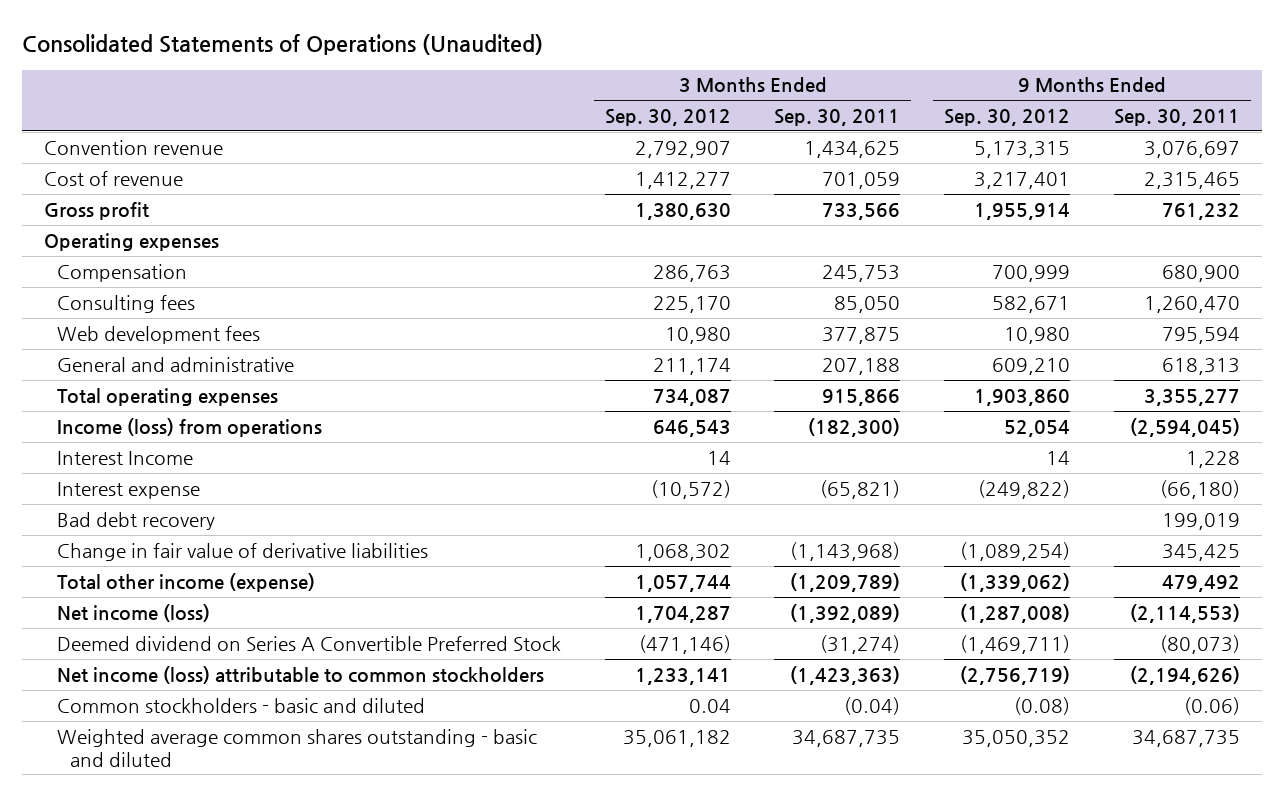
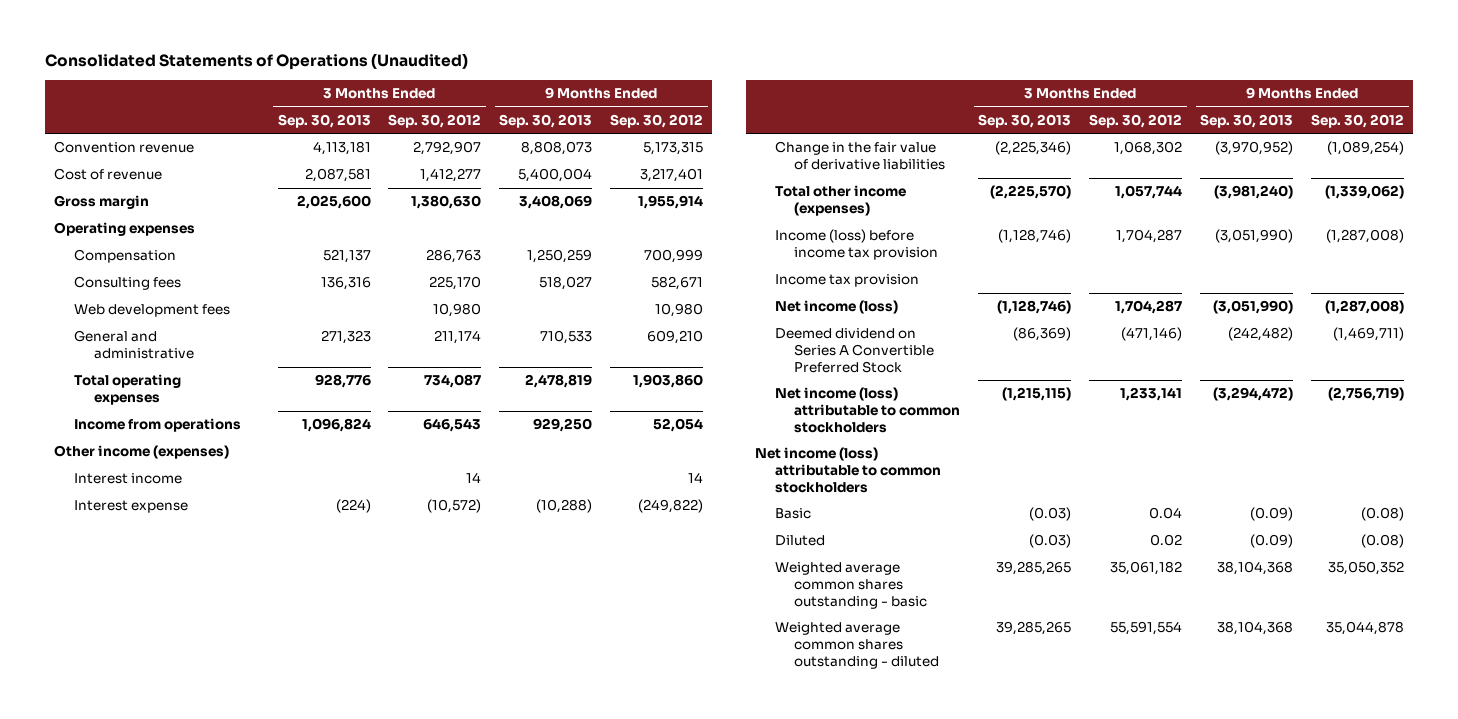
- | 3 Months Ended Sep. 30, 2012 | 3 Months Ended Sep. 30, 2011 | 9 Months Ended Sep. 30, 2012 | 9 Months Ended Sep. 30, 2011
+ | 3 Months Ended Sep. 30, 2013 | 3 Months Ended Sep. 30, 2012 | 9 Months Ended Sep. 30, 2013 | 9 Months Ended Sep. 30, 2012
- Gross profit | 1,380,630 | 733,566 | 1,955,914 | 761,232
+ Gross margin | 2,025,600 | 1,380,630 | 3,408,069 | 1,955,914
- Income (loss) from operations | 646,543 | (182,300) | 52,054 | (2,594,045)
- Interest Income | 14 | | 14 | 1,228
+ Income from operations | 1,096,824 | 646,543 | 929,250 | 52,054
+ Other income (expenses)
+ Interest income | | 14 | | 14
- Bad debt recovery | | | | 199,019
- Change in fair value of derivative liabilities | 1,068,302 | (1,143,968) | (1,089,254) | 345,425
- Total other income (expense) | 1,057,744 | (1,209,789) | (1,339,062) | 479,492
+ Change in the fair value of derivative liabilities | (2,225,346) | 1,068,302 | (3,970,952) | (1,089,254)
+ Total other income (expenses) | (2,225,570) | 1,057,744 | (3,981,240) | (1,339,062)
+ Income (loss) before income tax provision | (1,128,746) | 1,704,287 | (3,051,990) | (1,287,008)
+ Income tax provision
- Common stockholders - basic and diluted | 0.04 | (0.04) | (0.08) | (0.06)
- Weighted average common shares outstanding - basic and diluted | 35,061,182 | 34,687,735 | 35,050,352 | 34,687,735
+ Net income (loss) attributable to common stockholders
+ Basic | (0.03) | 0.04 | (0.09) | (0.08)
+ Diluted | (0.03) | 0.02 | (0.09) | (0.08)
+ Weighted average common shares outstanding - basic | 39,285,265 | 35,061,182 | 38,104,368 | 35,050,352
+ Weighted average common shares outstanding - diluted | 39,285,265 | 55,591,554 | 38,104,368 | 35,044,878

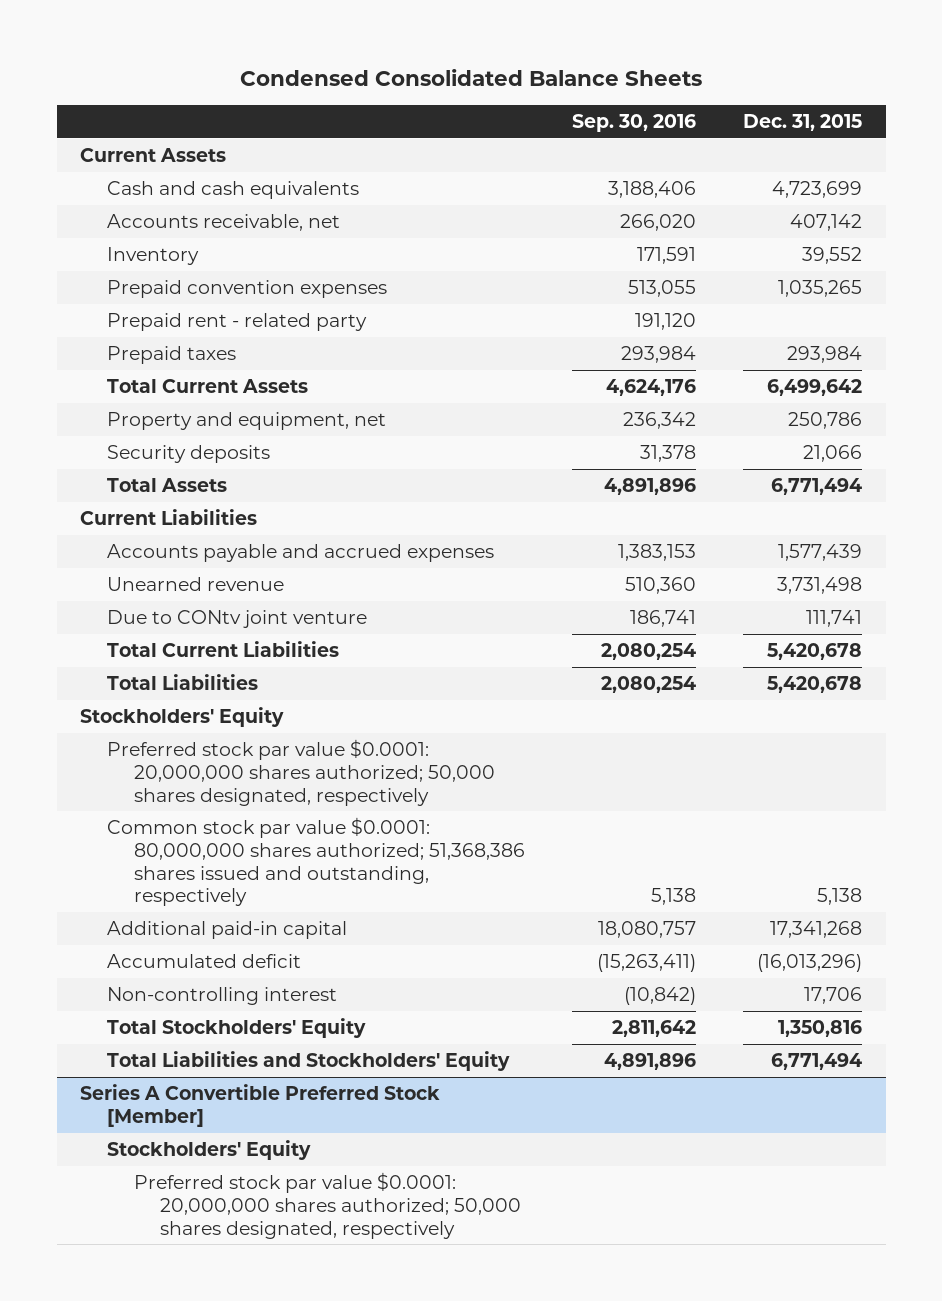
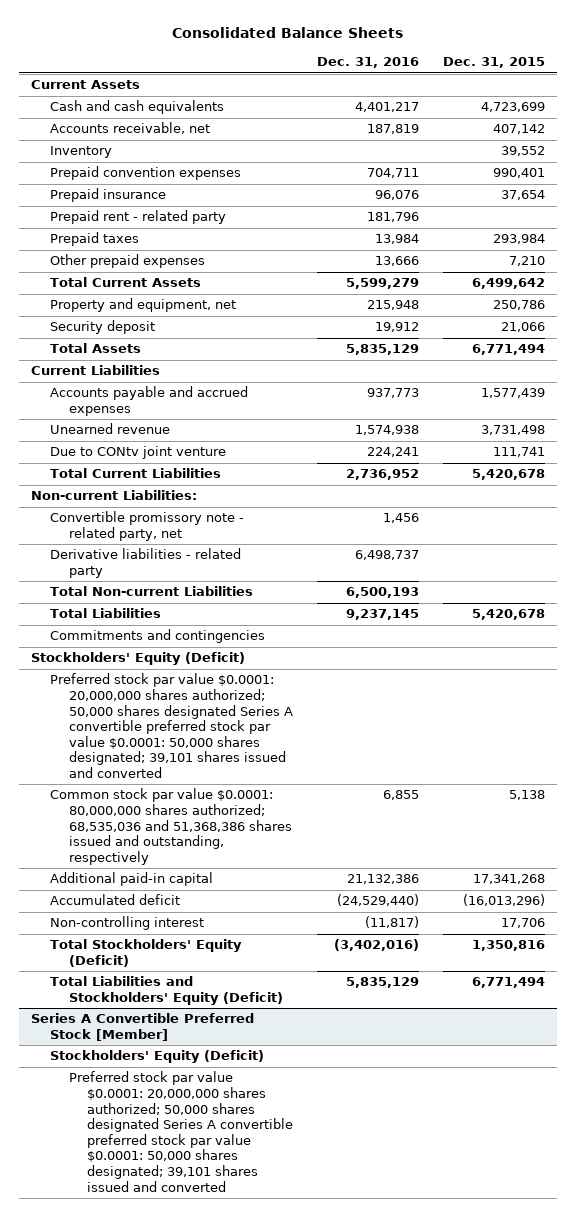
- Condensed Consolidated Balance Sheets
+ Consolidated Balance Sheets
- | Sep. 30, 2016 | Dec. 31, 2015
+ | Dec. 31, 2016 | Dec. 31, 2015
- Prepaid convention expenses | 513,055 | 1,035,265
+ Prepaid convention expenses | 704,711 | 990,401
+ Prepaid insurance | 96,076 | 37,654
+ Other prepaid expenses | 13,666 | 7,210
- Security deposits | 31,378 | 21,066
+ Security deposit | 19,912 | 21,066
+ Non-current Liabilities:
+ Convertible promissory note - related party, net | 1,456 |
+ Derivative liabilities - related party | 6,498,737 |
+ Total Non-current Liabilities | 6,500,193 |
- Stockholders' Equity
- Preferred stock par value $0.0001: 20,000,000 shares authorized; 50,000 shares designated, respectively
- Common stock par value $0.0001: 80,000,000 shares authorized; 51,368,386 shares issued and outstanding, respectively | 5,138 | 5,138
+ Commitments and contingencies
+ Stockholders' Equity (Deficit)
+ Preferred stock par value $0.0001: 20,000,000 shares authorized; 50,000 shares designated Series A convertible preferred stock par value $0.0001: 50,000 shares designated; 39,101 shares issued and converted
+ Common stock par value $0.0001: 80,000,000 shares authorized; 68,535,036 and 51,368,386 shares issued and outstanding, respectively | 6,855 | 5,138
- Total Stockholders' Equity | 2,811,642 | 1,350,816
- Total Liabilities and Stockholders' Equity | 4,891,896 | 6,771,494
+ Total Stockholders' Equity (Deficit) | (3,402,016) | 1,350,816
+ Total Liabilities and Stockholders' Equity (Deficit) | 5,835,129 | 6,771,494
@ Series A Convertible Preferred Stock [Member]
- Stockholders' Equity
- Preferred stock par value $0.0001: 20,000,000 shares authorized; 50,000 shares designated, respectively
+ Stockholders' Equity (Deficit)
+ Preferred stock par value $0.0001: 20,000,000 shares authorized; 50,000 shares designated Series A convertible preferred stock par value $0.0001: 50,000 shares designated; 39,101 shares issued and converted

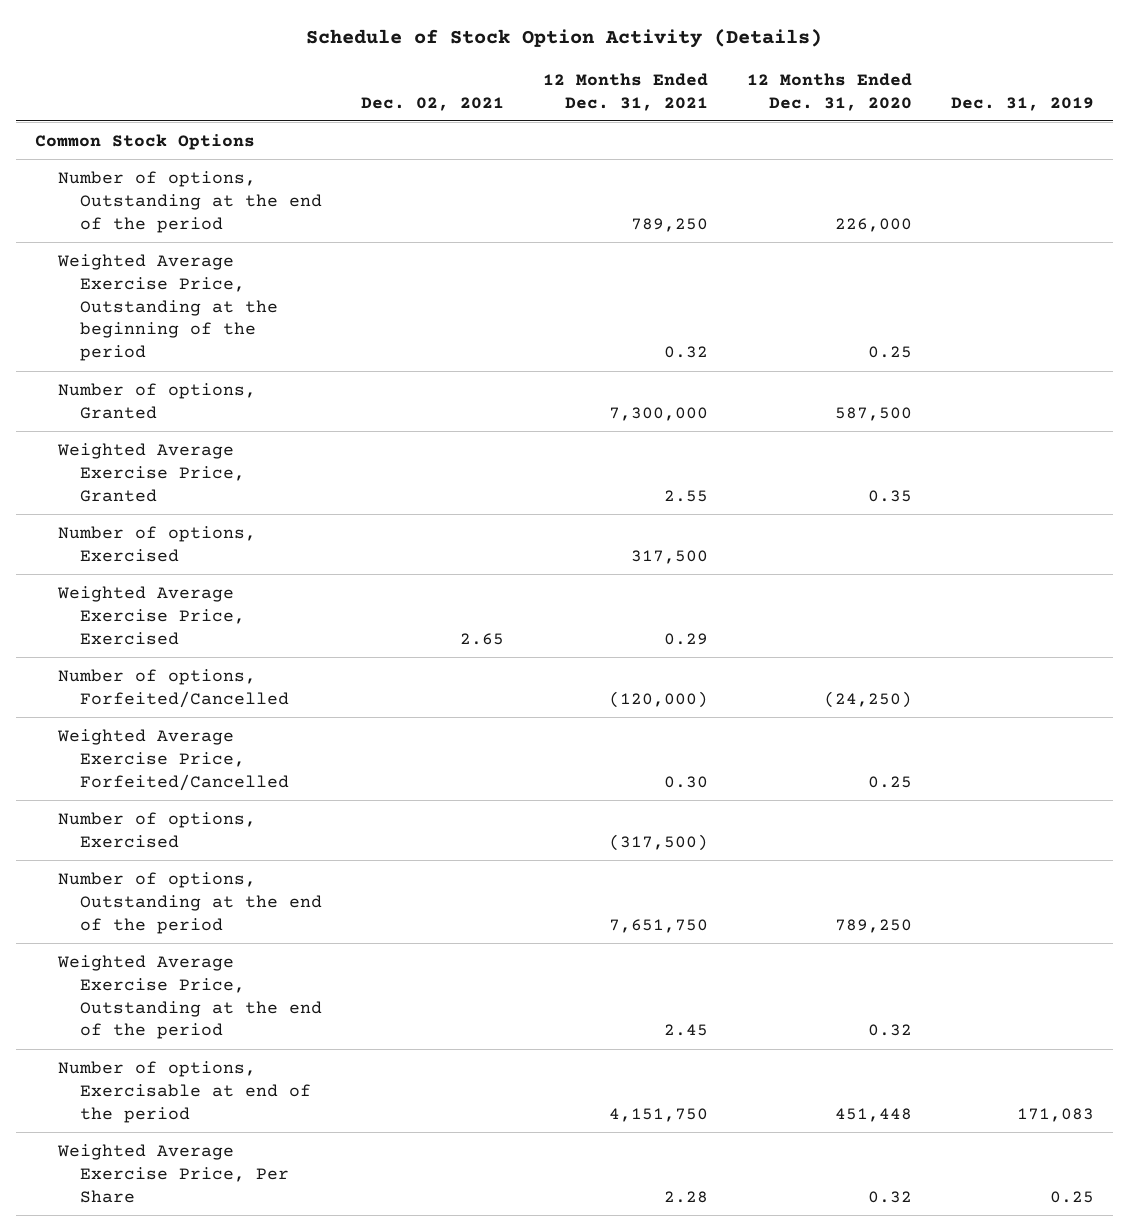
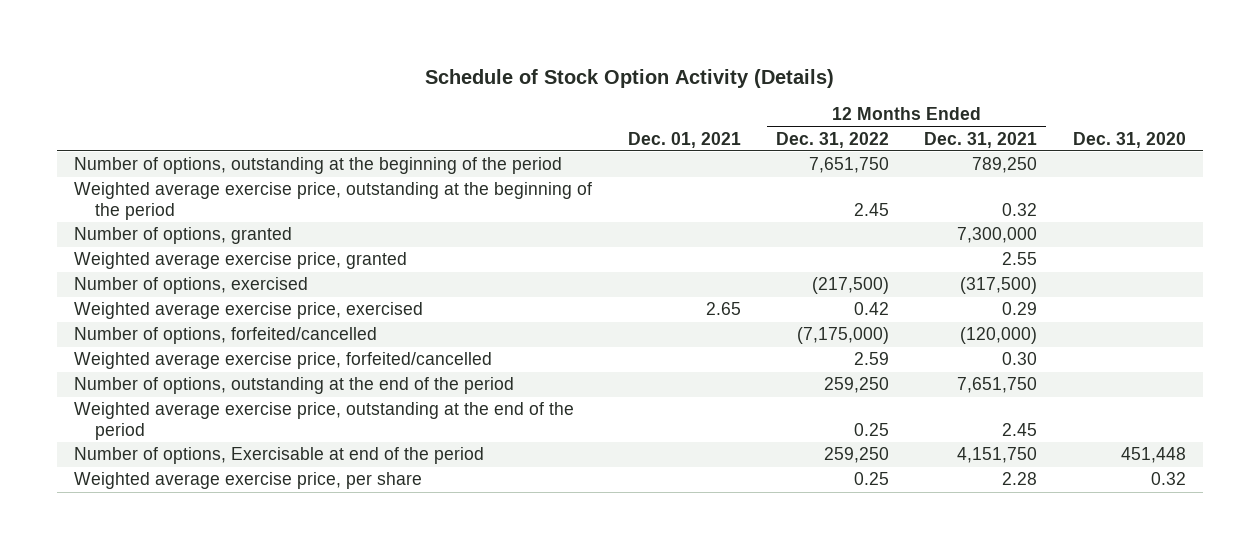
- | Dec. 02, 2021 | 12 Months Ended Dec. 31, 2021 | 12 Months Ended Dec. 31, 2020 | Dec. 31, 2019
+ | Dec. 01, 2021 | 12 Months Ended Dec. 31, 2022 | 12 Months Ended Dec. 31, 2021 | Dec. 31, 2020
- Common Stock Options
- Number of options, Outstanding at the end of the period | | 789,250 | 226,000 |
- Weighted Average Exercise Price, Outstanding at the beginning of the period | | 0.32 | 0.25 |
- Number of options, Granted | | 7,300,000 | 587,500 |
- Weighted Average Exercise Price, Granted | | 2.55 | 0.35 |
- Number of options, Exercised | | 317,500 | |
- Weighted Average Exercise Price, Exercised | 2.65 | 0.29 | |
- Number of options, Forfeited/Cancelled | | (120,000) | (24,250) |
- Weighted Average Exercise Price, Forfeited/Cancelled | | 0.30 | 0.25 |
- Number of options, Exercised | | (317,500) | |
- Number of options, Outstanding at the end of the period | | 7,651,750 | 789,250 |
- Weighted Average Exercise Price, Outstanding at the end of the period | | 2.45 | 0.32 |
+ Number of options, outstanding at the beginning of the period | | 7,651,750 | 789,250 |
+ Weighted average exercise price, outstanding at the beginning of the period | | 2.45 | 0.32 |
+ Number of options, granted | | | 7,300,000 |
+ Weighted average exercise price, granted | | | 2.55 |
+ Number of options, exercised | | (217,500) | (317,500) |
+ Weighted average exercise price, exercised | 2.65 | 0.42 | 0.29 |
+ Number of options, forfeited/cancelled | | (7,175,000) | (120,000) |
+ Weighted average exercise price, forfeited/cancelled | | 2.59 | 0.30 |
+ Number of options, outstanding at the end of the period | | 259,250 | 7,651,750 |
+ Weighted average exercise price, outstanding at the end of the period | | 0.25 | 2.45 |
- Weighted Average Exercise Price, Per Share | | 2.28 | 0.32 | 0.25
+ Weighted average exercise price, per share | | 0.25 | 2.28 | 0.32

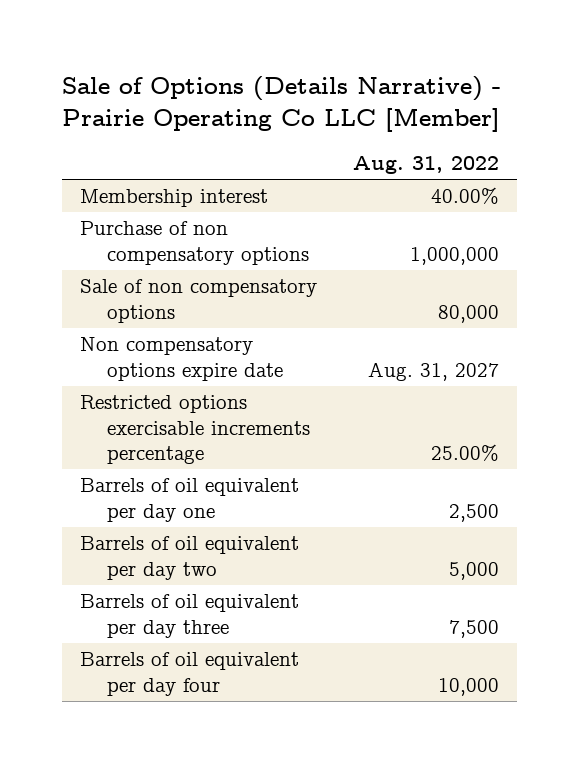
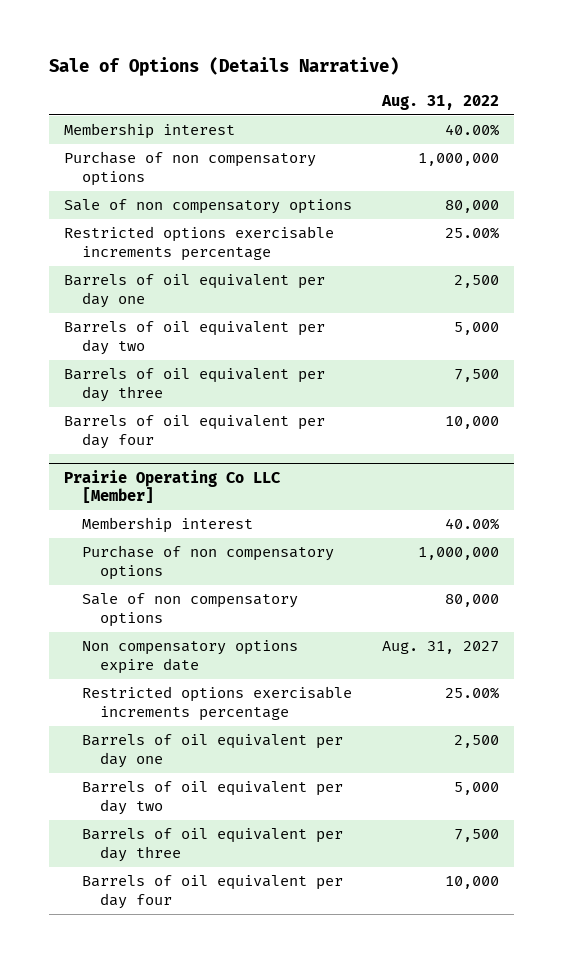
- Sale of Options (Details Narrative) - Prairie Operating Co LLC [Member]
+ Sale of Options (Details Narrative)
+ Restricted options exercisable increments percentage | 25.00%
+ Barrels of oil equivalent per day one | 2,500
+ Barrels of oil equivalent per day two | 5,000
+ Barrels of oil equivalent per day three | 7,500
+ Barrels of oil equivalent per day four | 10,000
+ Prairie Operating Co LLC [Member]
+ Membership interest | 40.00%
+ Purchase of non compensatory options | 1,000,000
+ Sale of non compensatory options | 80,000

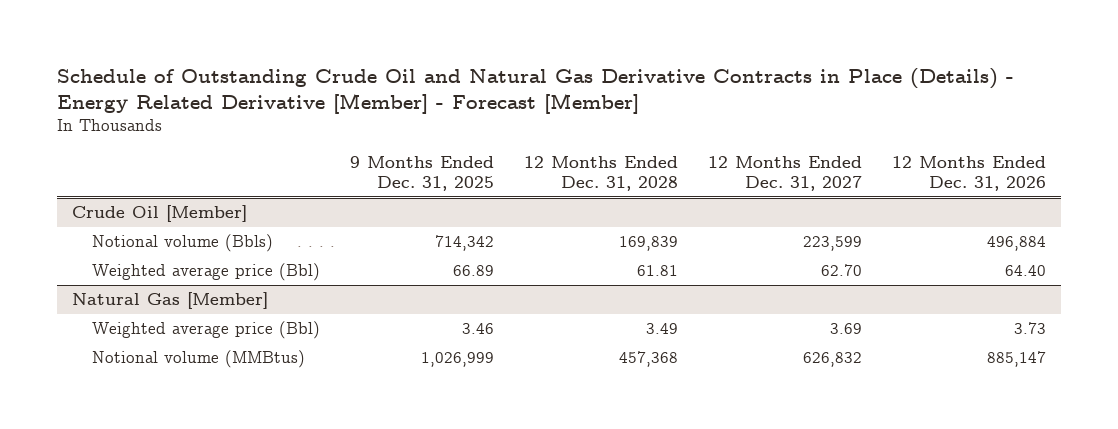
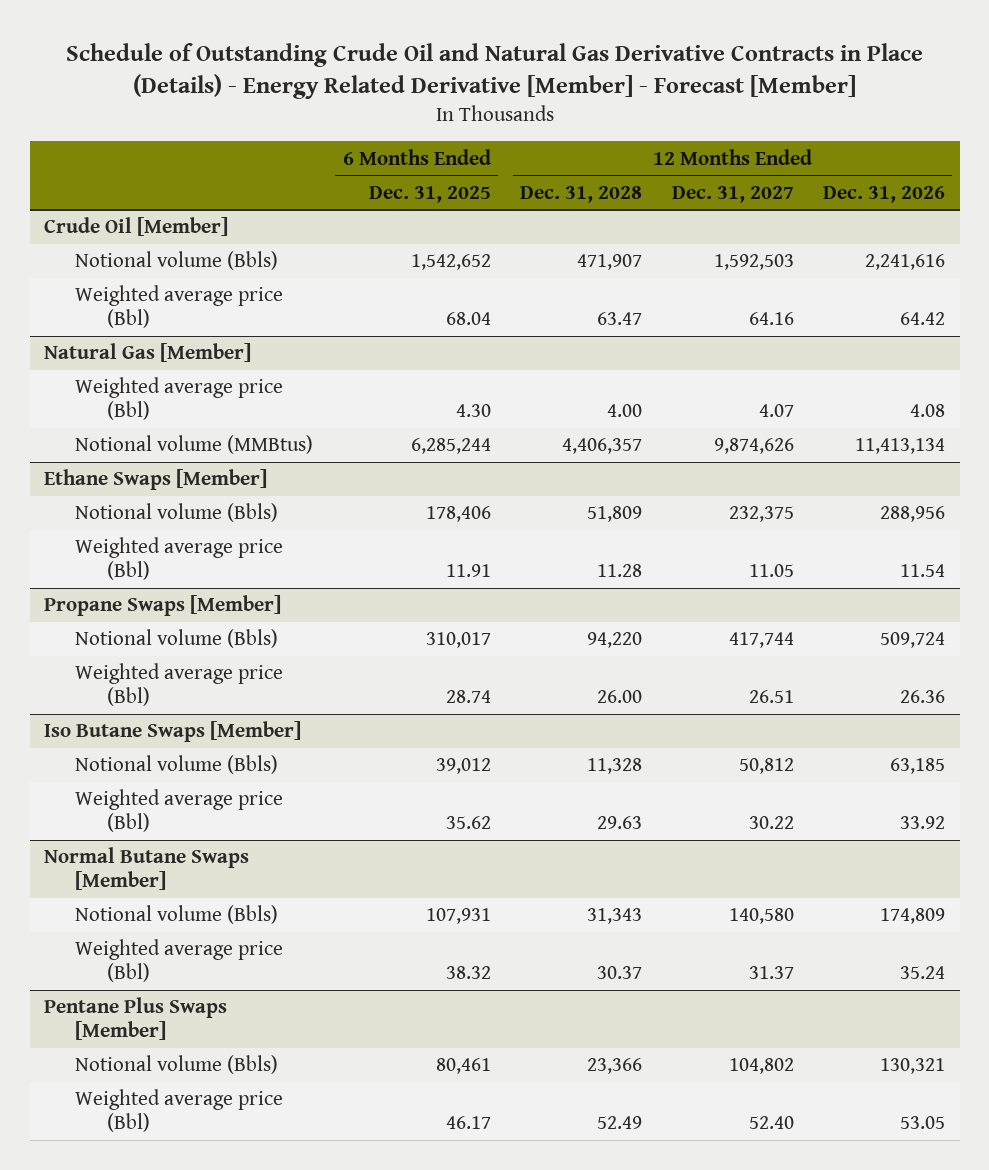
- | 9 Months Ended Dec. 31, 2025 | 12 Months Ended Dec. 31, 2028 | 12 Months Ended Dec. 31, 2027 | 12 Months Ended Dec. 31, 2026
+ | 6 Months Ended Dec. 31, 2025 | 12 Months Ended Dec. 31, 2028 | 12 Months Ended Dec. 31, 2027 | 12 Months Ended Dec. 31, 2026
@ Crude Oil [Member]
- Notional volume (Bbls) | 714,342 | 169,839 | 223,599 | 496,884
- Weighted average price (Bbl) | 66.89 | 61.81 | 62.70 | 64.40
+ Notional volume (Bbls) | 1,542,652 | 471,907 | 1,592,503 | 2,241,616
+ Weighted average price (Bbl) | 68.04 | 63.47 | 64.16 | 64.42
@ Natural Gas [Member]
- Weighted average price (Bbl) | 3.46 | 3.49 | 3.69 | 3.73
- Notional volume (MMBtus) | 1,026,999 | 457,368 | 626,832 | 885,147
+ Weighted average price (Bbl) | 4.30 | 4.00 | 4.07 | 4.08
+ Notional volume (MMBtus) | 6,285,244 | 4,406,357 | 9,874,626 | 11,413,134
+ Ethane Swaps [Member]
+ Notional volume (Bbls) | 178,406 | 51,809 | 232,375 | 288,956
+ Weighted average price (Bbl) | 11.91 | 11.28 | 11.05 | 11.54
+ Propane Swaps [Member]
+ Notional volume (Bbls) | 310,017 | 94,220 | 417,744 | 509,724
+ Weighted average price (Bbl) | 28.74 | 26.00 | 26.51 | 26.36
+ Iso Butane Swaps [Member]
+ Notional volume (Bbls) | 39,012 | 11,328 | 50,812 | 63,185
+ Weighted average price (Bbl) | 35.62 | 29.63 | 30.22 | 33.92
+ Normal Butane Swaps [Member]
+ Notional volume (Bbls) | 107,931 | 31,343 | 140,580 | 174,809
+ Weighted average price (Bbl) | 38.32 | 30.37 | 31.37 | 35.24
+ Pentane Plus Swaps [Member]
+ Notional volume (Bbls) | 80,461 | 23,366 | 104,802 | 130,321
+ Weighted average price (Bbl) | 46.17 | 52.49 | 52.40 | 53.05

